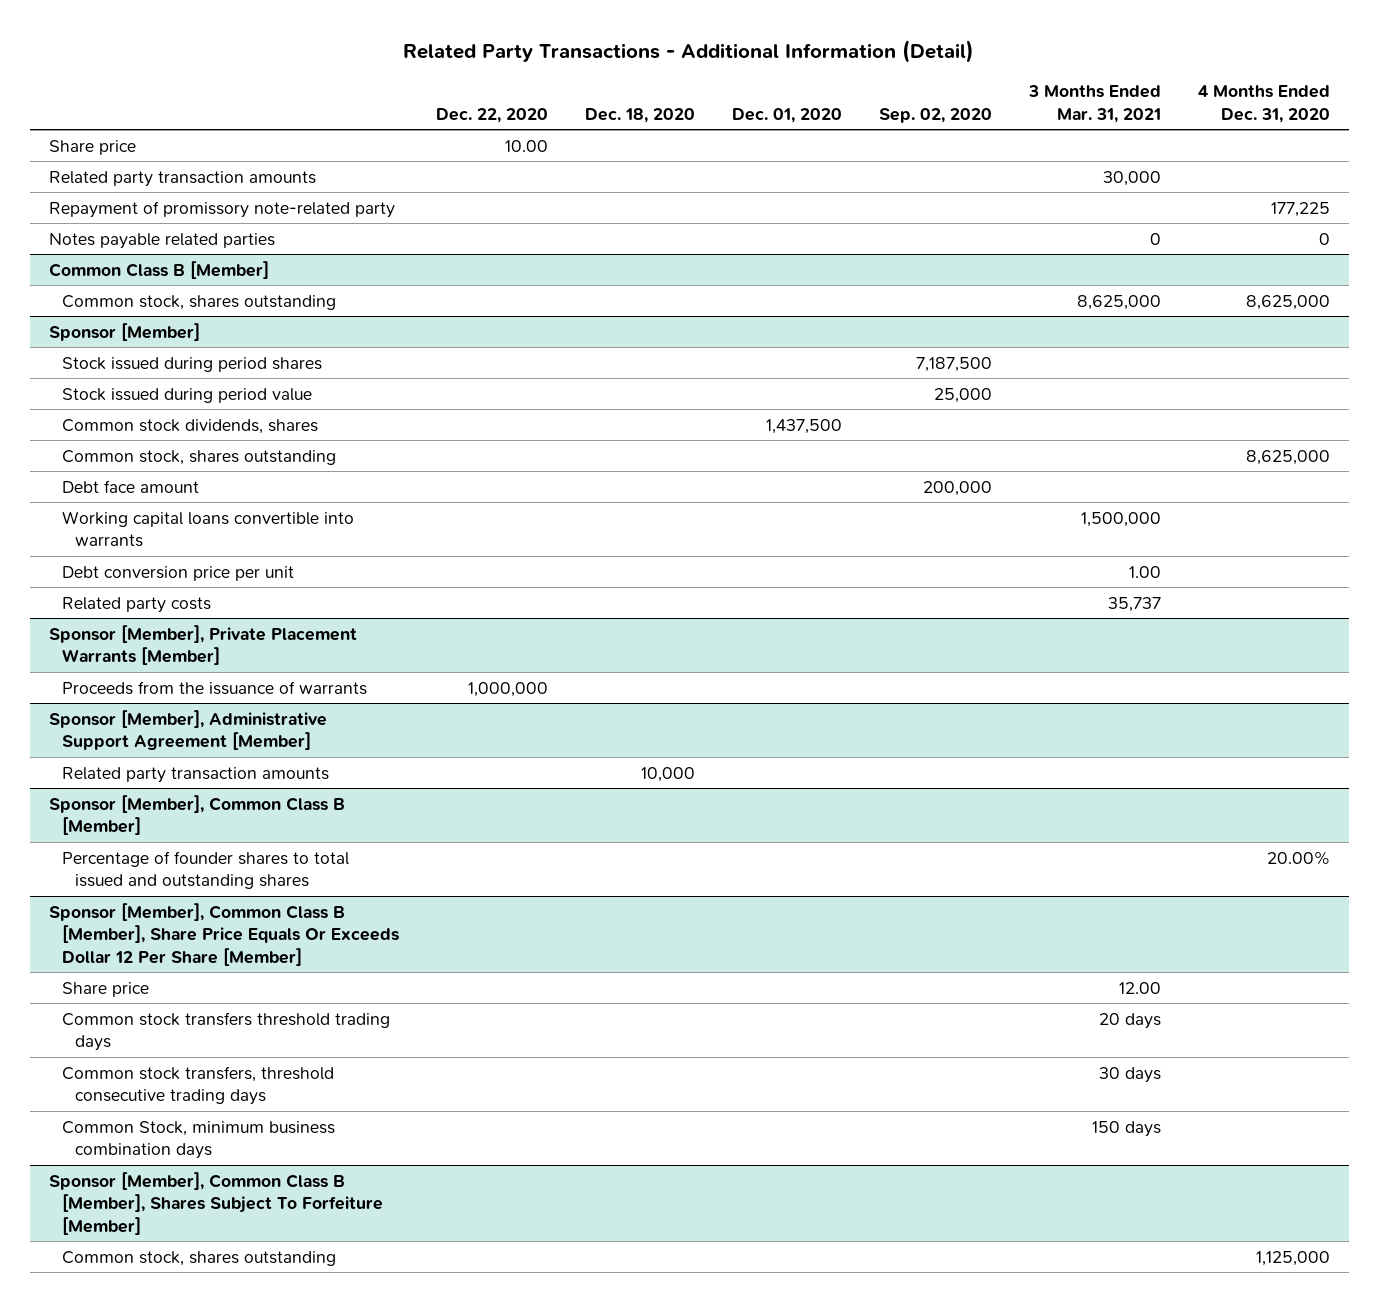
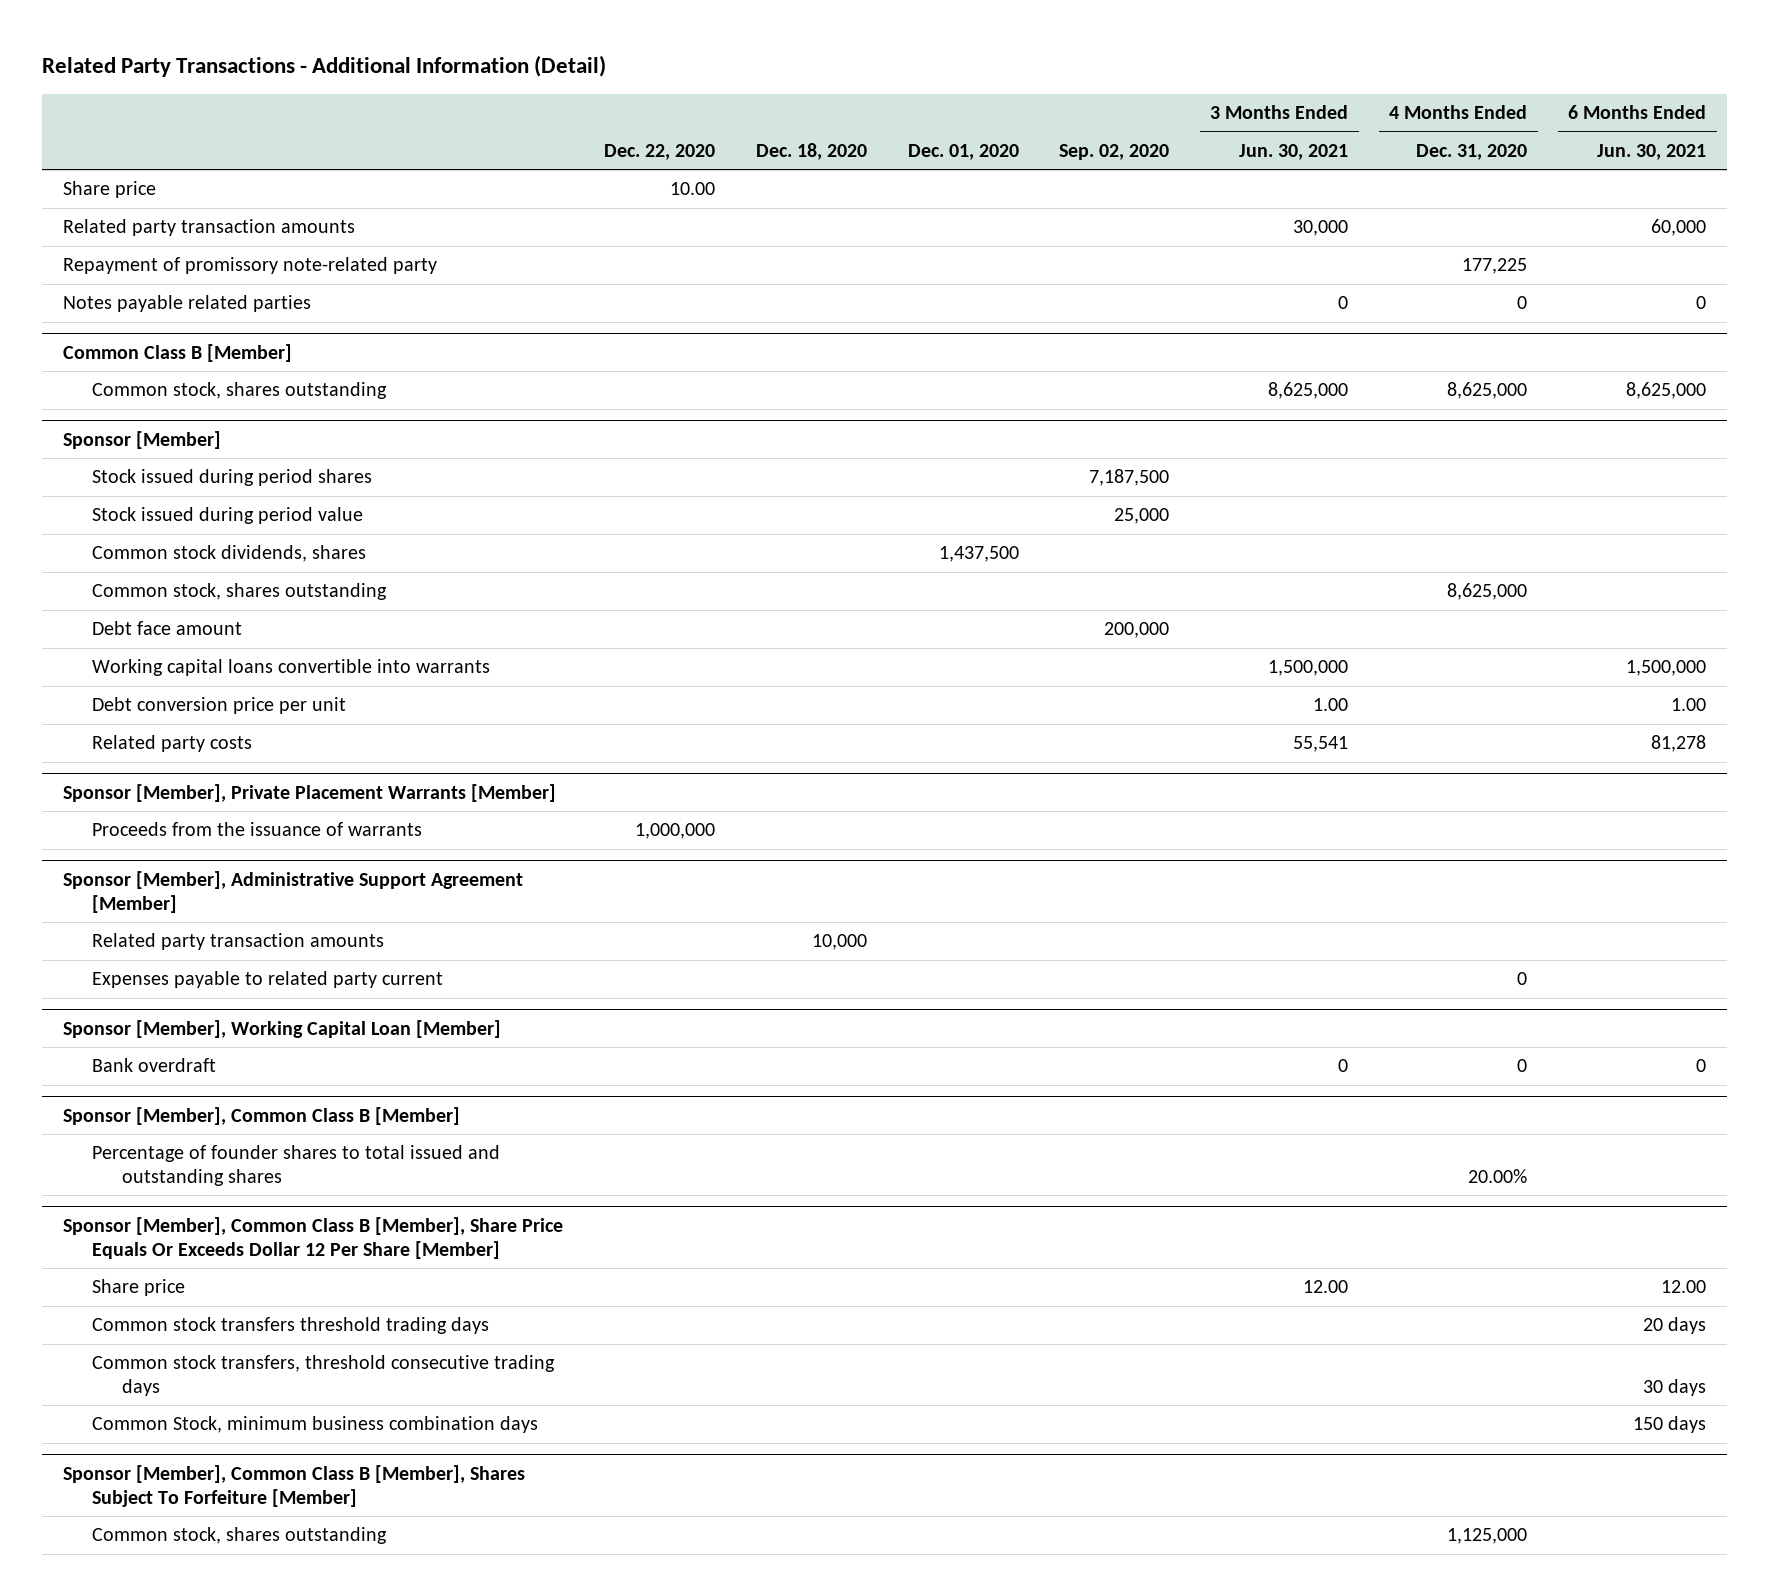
- | Dec. 22, 2020 | Dec. 18, 2020 | Dec. 01, 2020 | Sep. 02, 2020 | 3 Months Ended Mar. 31, 2021 | 4 Months Ended Dec. 31, 2020
+ | Dec. 22, 2020 | Dec. 18, 2020 | Dec. 01, 2020 | Sep. 02, 2020 | 3 Months Ended Jun. 30, 2021 | 4 Months Ended Dec. 31, 2020 | 6 Months Ended Jun. 30, 2021
@ Sponsor [Member], Administrative Support Agreement [Member]
+ Expenses payable to related party current | | | | | | 0 |
+ Sponsor [Member], Working Capital Loan [Member]
+ Bank overdraft | | | | | 0 | 0 | 0

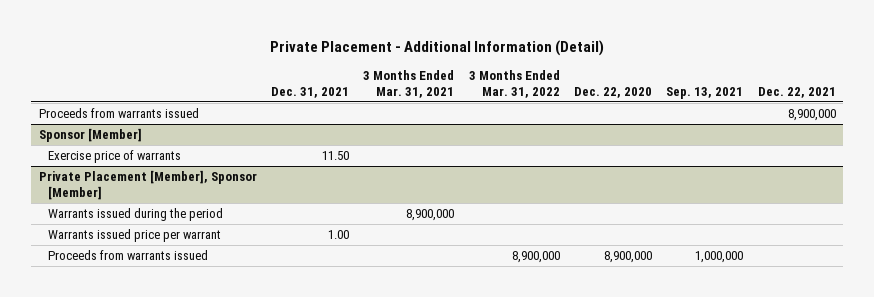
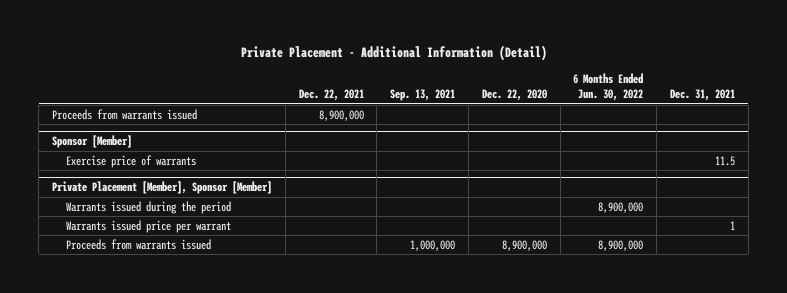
- | Dec. 31, 2021 | 3 Months Ended Mar. 31, 2021 | 3 Months Ended Mar. 31, 2022 | Dec. 22, 2020 | Sep. 13, 2021 | Dec. 22, 2021
+ | Dec. 22, 2021 | Sep. 13, 2021 | Dec. 22, 2020 | 6 Months Ended Jun. 30, 2022 | Dec. 31, 2021
@ Sponsor [Member]
- Exercise price of warrants | 11.50 | | | | |
+ Exercise price of warrants | | | | | 11.5
@ Private Placement [Member], Sponsor [Member]
- Warrants issued price per warrant | 1.00 | | | | |
+ Warrants issued price per warrant | | | | | 1

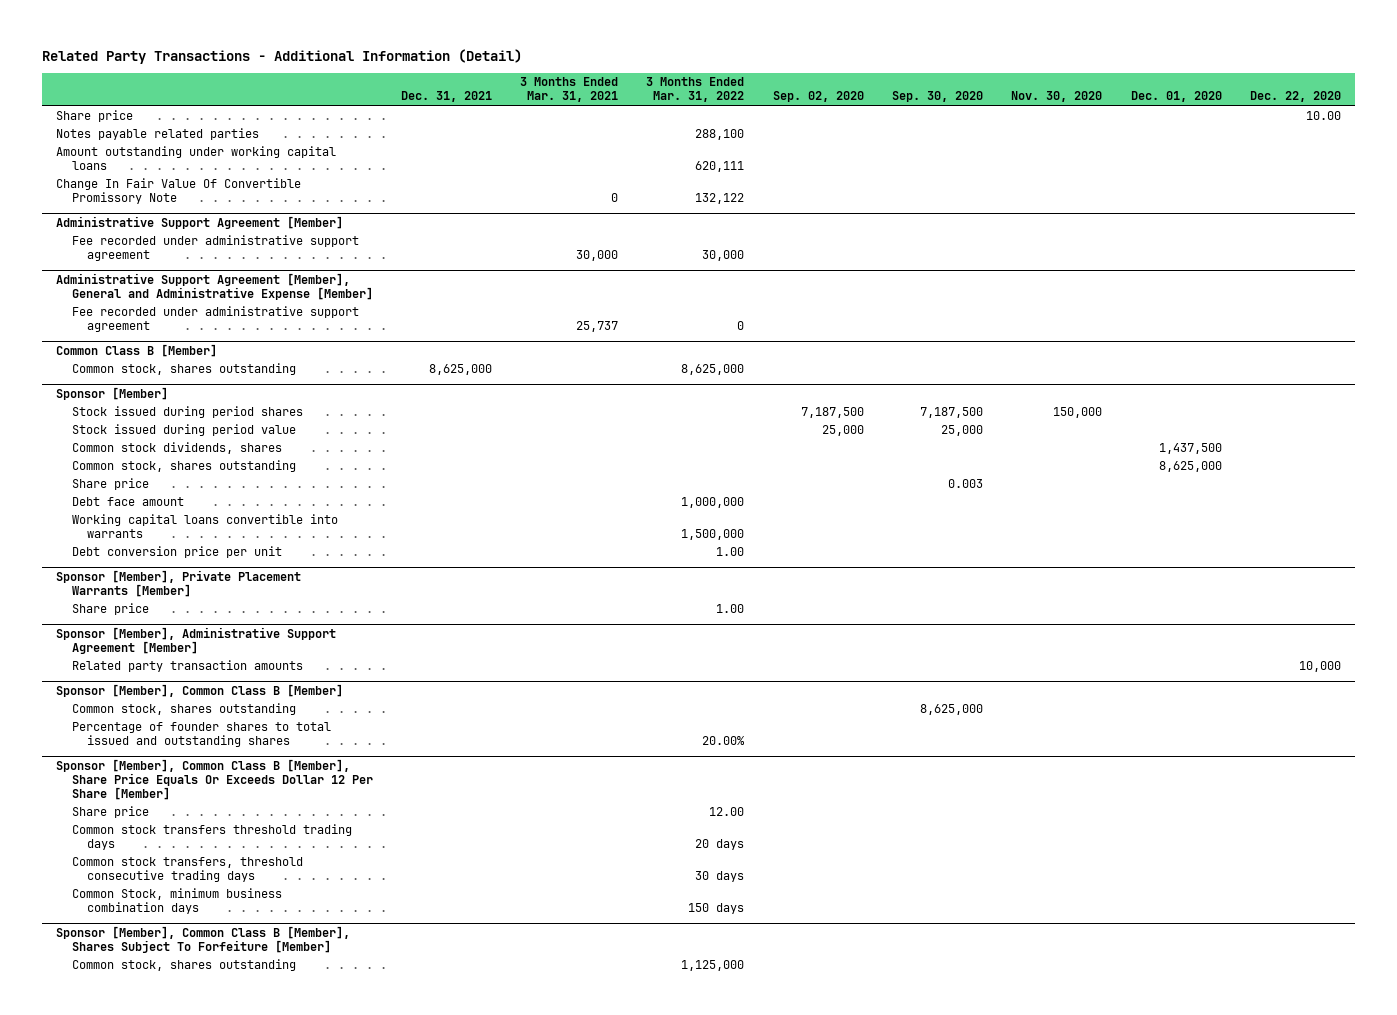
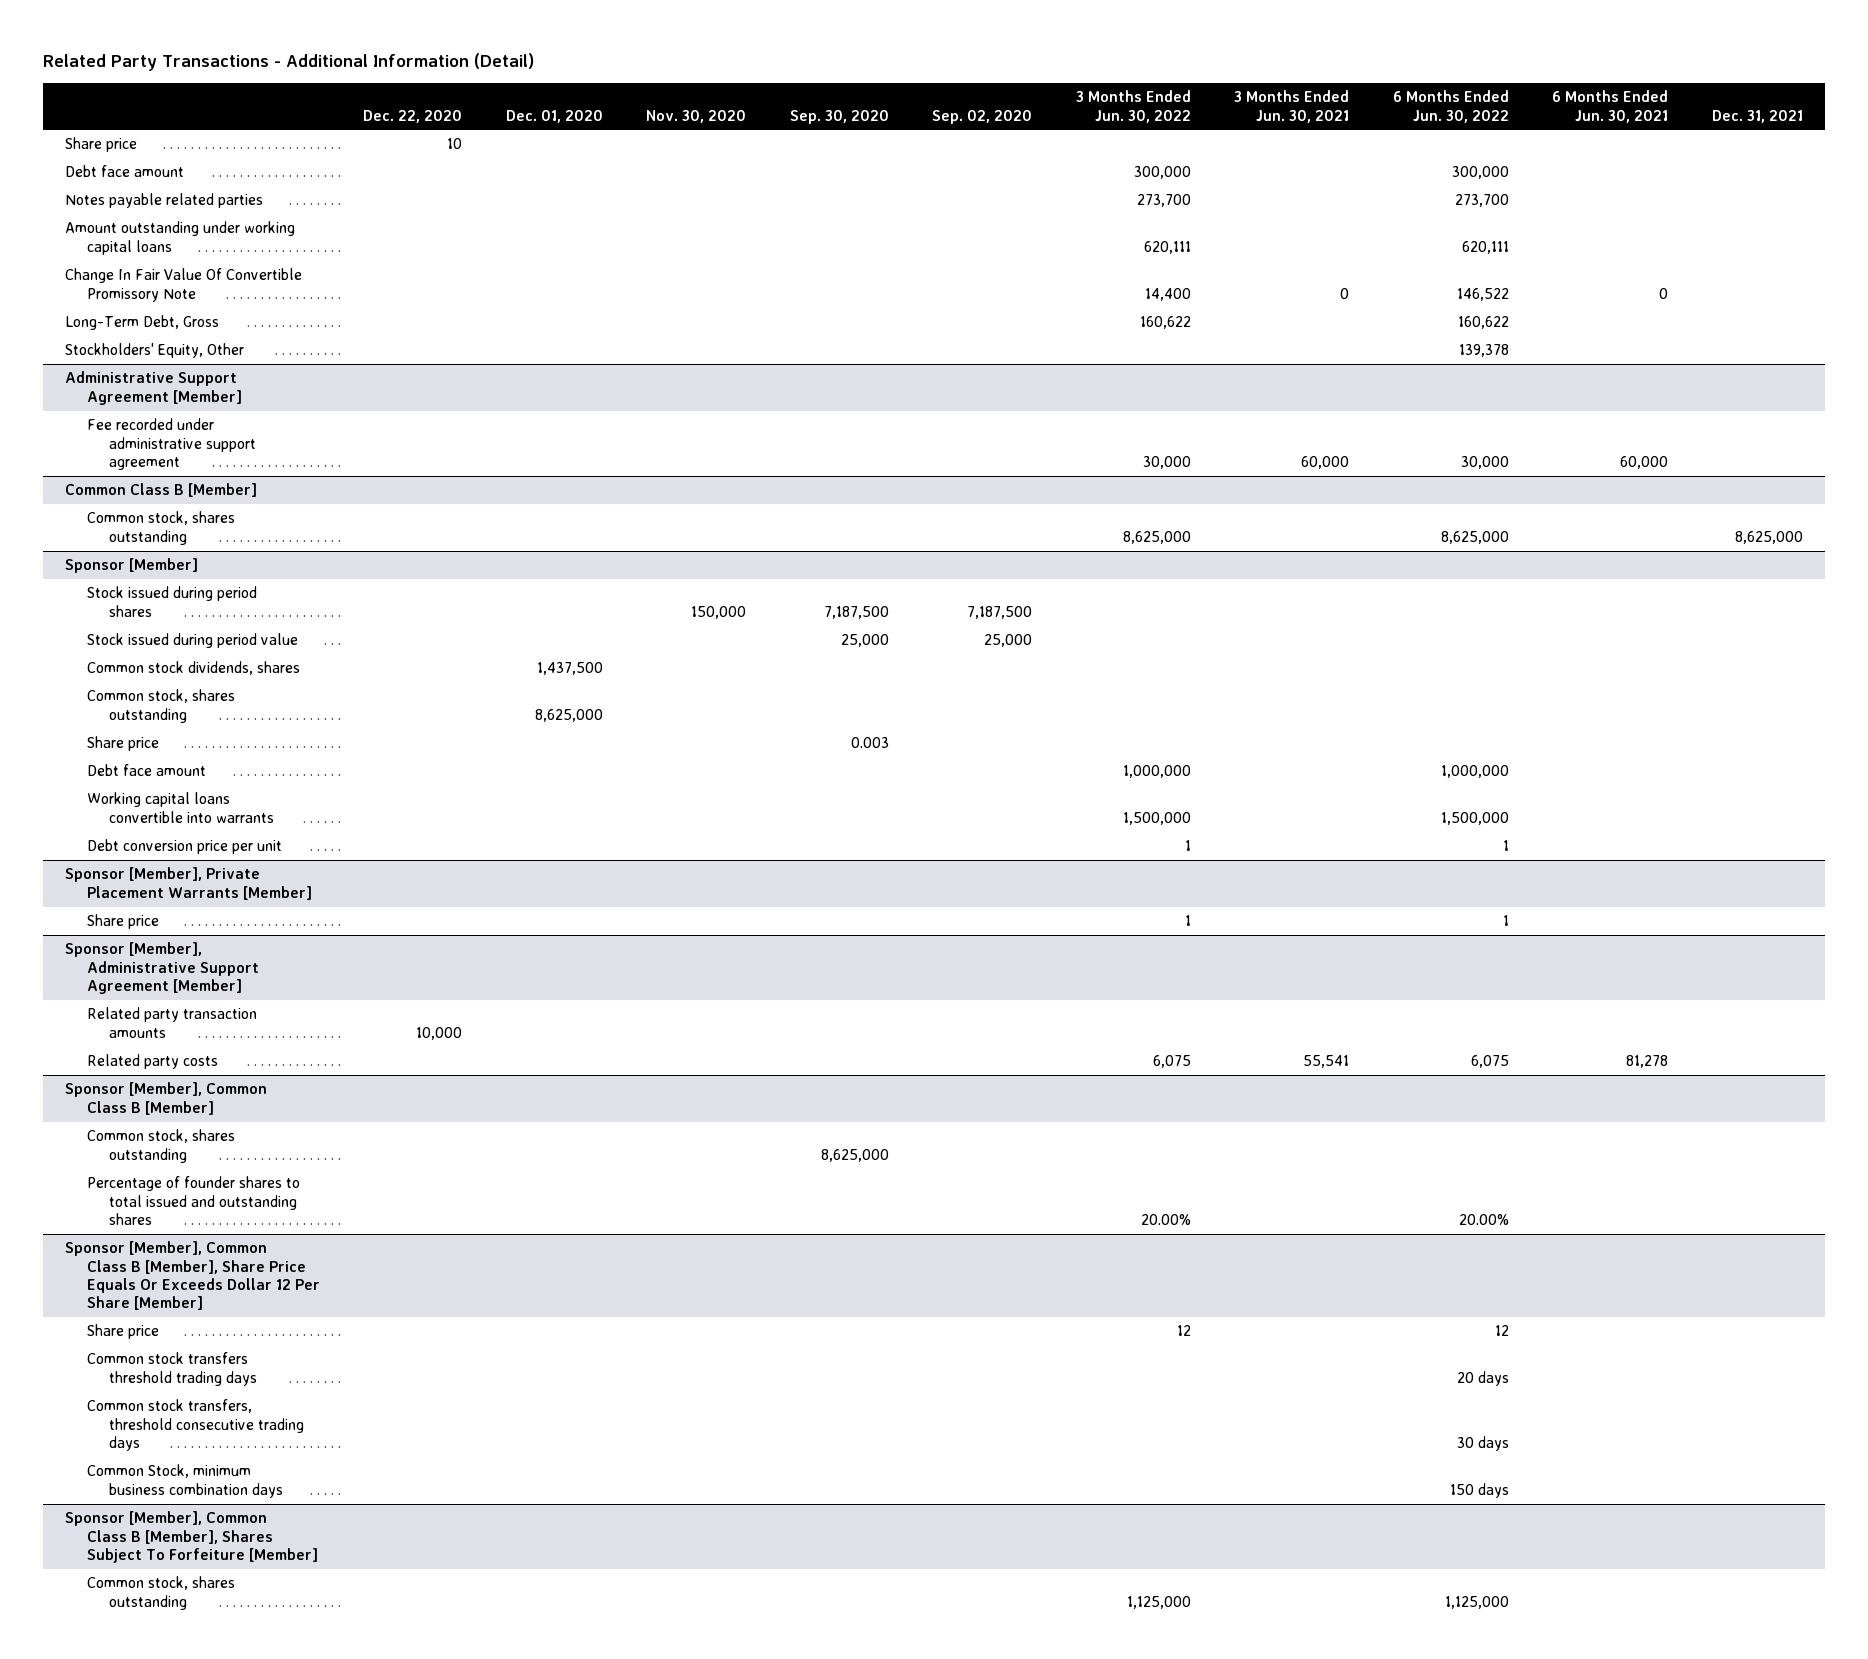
- | Dec. 31, 2021 | 3 Months Ended Mar. 31, 2021 | 3 Months Ended Mar. 31, 2022 | Sep. 02, 2020 | Sep. 30, 2020 | Nov. 30, 2020 | Dec. 01, 2020 | Dec. 22, 2020
+ | Dec. 22, 2020 | Dec. 01, 2020 | Nov. 30, 2020 | Sep. 30, 2020 | Sep. 02, 2020 | 3 Months Ended Jun. 30, 2022 | 3 Months Ended Jun. 30, 2021 | 6 Months Ended Jun. 30, 2022 | 6 Months Ended Jun. 30, 2021 | Dec. 31, 2021
- Share price | | | | | | | | 10.00
+ Share price | 10 | | | | | | | | |
+ Debt face amount | | | | | | 300,000 | | 300,000 | |
+ Long-Term Debt, Gross | | | | | | 160,622 | | 160,622 | |
+ Stockholders' Equity, Other | | | | | | | | 139,378 | |
- Administrative Support Agreement [Member], General and Administrative Expense [Member]
- Fee recorded under administrative support agreement | | 25,737 | 0 | | | | |
@ Sponsor [Member], Administrative Support Agreement [Member]
+ Related party costs | | | | | | 6,075 | 55,541 | 6,075 | 81,278 |

